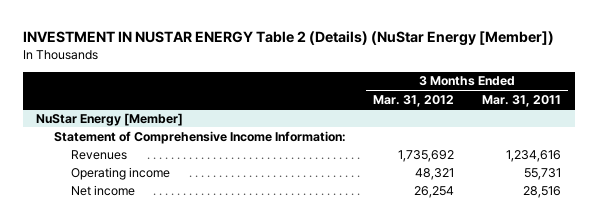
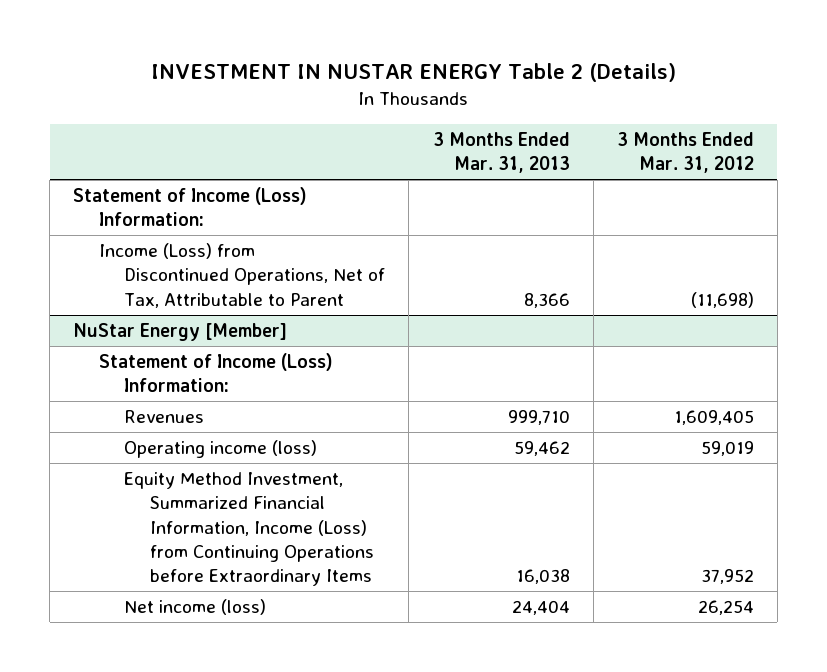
- INVESTMENT IN NUSTAR ENERGY Table 2 (Details) (NuStar Energy [Member])
+ INVESTMENT IN NUSTAR ENERGY Table 2 (Details)
- | 3 Months Ended Mar. 31, 2012 | 3 Months Ended Mar. 31, 2011
+ | 3 Months Ended Mar. 31, 2013 | 3 Months Ended Mar. 31, 2012
+ Statement of Income (Loss) Information:
+ Income (Loss) from Discontinued Operations, Net of Tax, Attributable to Parent | 8,366 | (11,698)
@ NuStar Energy [Member]
- Statement of Comprehensive Income Information:
- Revenues | 1,735,692 | 1,234,616
- Operating income | 48,321 | 55,731
- Net income | 26,254 | 28,516
+ Statement of Income (Loss) Information:
+ Revenues | 999,710 | 1,609,405
+ Operating income (loss) | 59,462 | 59,019
+ Equity Method Investment, Summarized Financial Information, Income (Loss) from Continuing Operations before Extraordinary Items | 16,038 | 37,952
+ Net income (loss) | 24,404 | 26,254

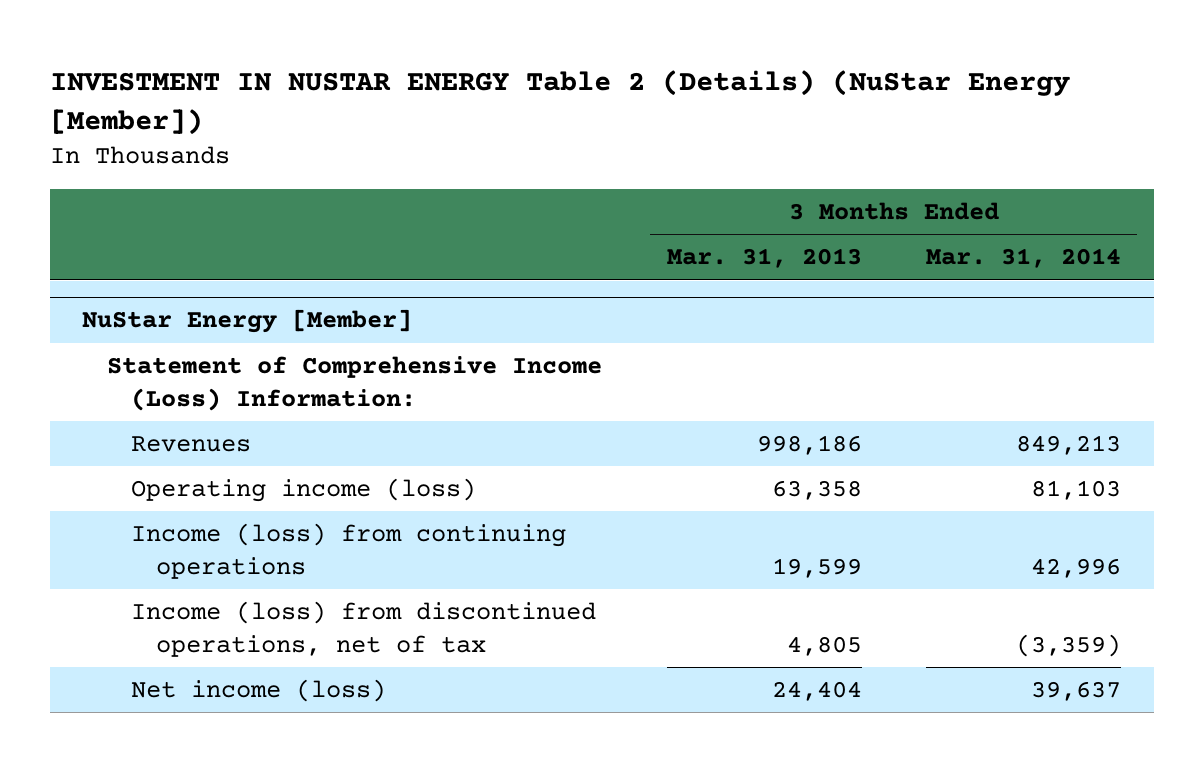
- INVESTMENT IN NUSTAR ENERGY Table 2 (Details)
+ INVESTMENT IN NUSTAR ENERGY Table 2 (Details) (NuStar Energy [Member])
- | 3 Months Ended Mar. 31, 2013 | 3 Months Ended Mar. 31, 2012
+ | 3 Months Ended Mar. 31, 2013 | 3 Months Ended Mar. 31, 2014
- Statement of Income (Loss) Information:
- Income (Loss) from Discontinued Operations, Net of Tax, Attributable to Parent | 8,366 | (11,698)
@ NuStar Energy [Member]
- Statement of Income (Loss) Information:
- Revenues | 999,710 | 1,609,405
- Operating income (loss) | 59,462 | 59,019
- Equity Method Investment, Summarized Financial Information, Income (Loss) from Continuing Operations before Extraordinary Items | 16,038 | 37,952
+ Statement of Comprehensive Income (Loss) Information:
+ Revenues | 998,186 | 849,213
+ Operating income (loss) | 63,358 | 81,103
+ Income (loss) from continuing operations | 19,599 | 42,996
+ Income (loss) from discontinued operations, net of tax | 4,805 | (3,359)

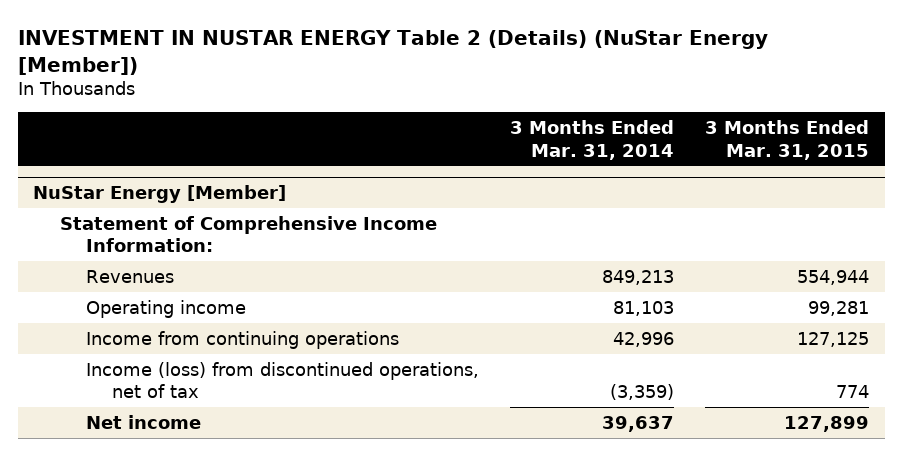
- | 3 Months Ended Mar. 31, 2013 | 3 Months Ended Mar. 31, 2014
+ | 3 Months Ended Mar. 31, 2014 | 3 Months Ended Mar. 31, 2015
@ NuStar Energy [Member]
- Statement of Comprehensive Income (Loss) Information:
+ Statement of Comprehensive Income Information:
- Operating income (loss) | 63,358 | 81,103
- Income (loss) from continuing operations | 19,599 | 42,996
+ Operating income | 81,103 | 99,281
+ Income from continuing operations | 42,996 | 127,125
- Net income (loss) | 24,404 | 39,637
+ Net income | 39,637 | 127,899

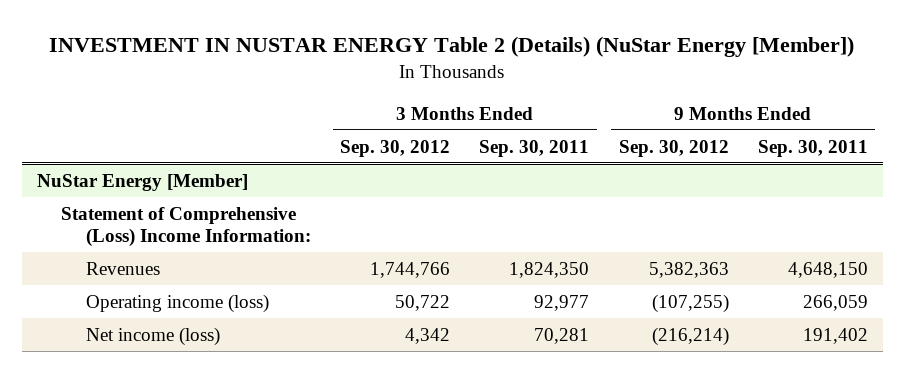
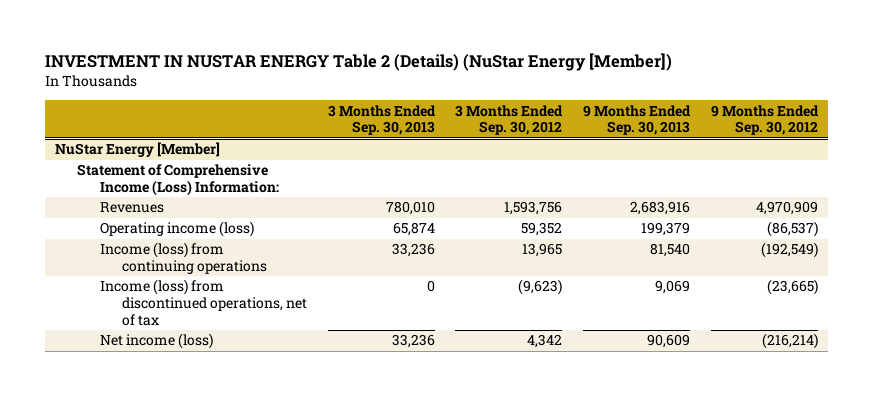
- | 3 Months Ended Sep. 30, 2012 | 3 Months Ended Sep. 30, 2011 | 9 Months Ended Sep. 30, 2012 | 9 Months Ended Sep. 30, 2011
+ | 3 Months Ended Sep. 30, 2013 | 3 Months Ended Sep. 30, 2012 | 9 Months Ended Sep. 30, 2013 | 9 Months Ended Sep. 30, 2012
@ NuStar Energy [Member]
- Statement of Comprehensive (Loss) Income Information:
- Revenues | 1,744,766 | 1,824,350 | 5,382,363 | 4,648,150
- Operating income (loss) | 50,722 | 92,977 | (107,255) | 266,059
+ Statement of Comprehensive Income (Loss) Information:
+ Revenues | 780,010 | 1,593,756 | 2,683,916 | 4,970,909
+ Operating income (loss) | 65,874 | 59,352 | 199,379 | (86,537)
+ Income (loss) from continuing operations | 33,236 | 13,965 | 81,540 | (192,549)
+ Income (loss) from discontinued operations, net of tax | 0 | (9,623) | 9,069 | (23,665)

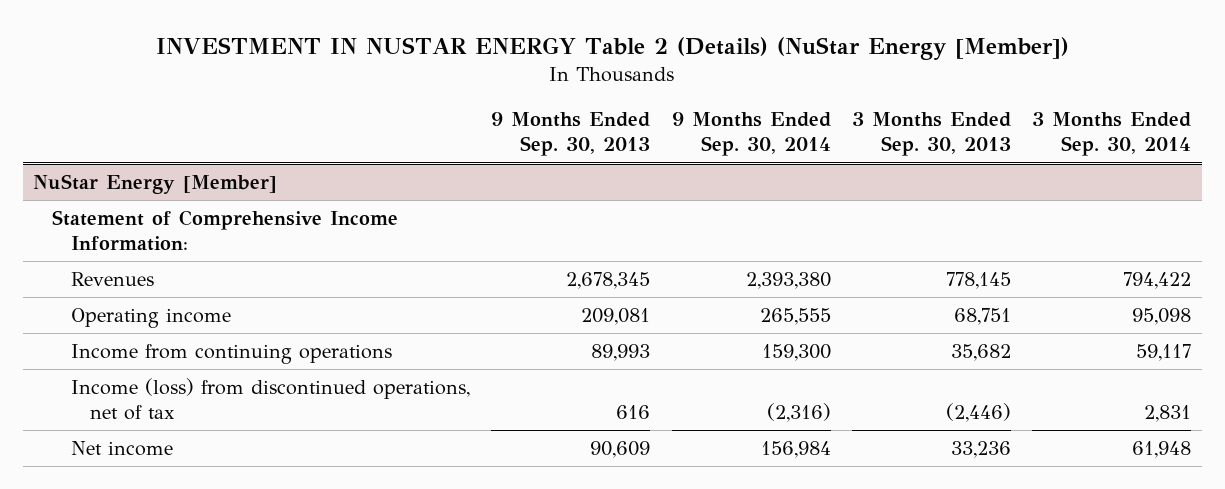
- | 3 Months Ended Sep. 30, 2013 | 3 Months Ended Sep. 30, 2012 | 9 Months Ended Sep. 30, 2013 | 9 Months Ended Sep. 30, 2012
+ | 9 Months Ended Sep. 30, 2013 | 9 Months Ended Sep. 30, 2014 | 3 Months Ended Sep. 30, 2013 | 3 Months Ended Sep. 30, 2014
@ NuStar Energy [Member]
- Statement of Comprehensive Income (Loss) Information:
- Revenues | 780,010 | 1,593,756 | 2,683,916 | 4,970,909
- Operating income (loss) | 65,874 | 59,352 | 199,379 | (86,537)
- Income (loss) from continuing operations | 33,236 | 13,965 | 81,540 | (192,549)
- Income (loss) from discontinued operations, net of tax | 0 | (9,623) | 9,069 | (23,665)
- Net income (loss) | 33,236 | 4,342 | 90,609 | (216,214)
+ Statement of Comprehensive Income Information:
+ Revenues | 2,678,345 | 2,393,380 | 778,145 | 794,422
+ Operating income | 209,081 | 265,555 | 68,751 | 95,098
+ Income from continuing operations | 89,993 | 159,300 | 35,682 | 59,117
+ Income (loss) from discontinued operations, net of tax | 616 | (2,316) | (2,446) | 2,831
+ Net income | 90,609 | 156,984 | 33,236 | 61,948

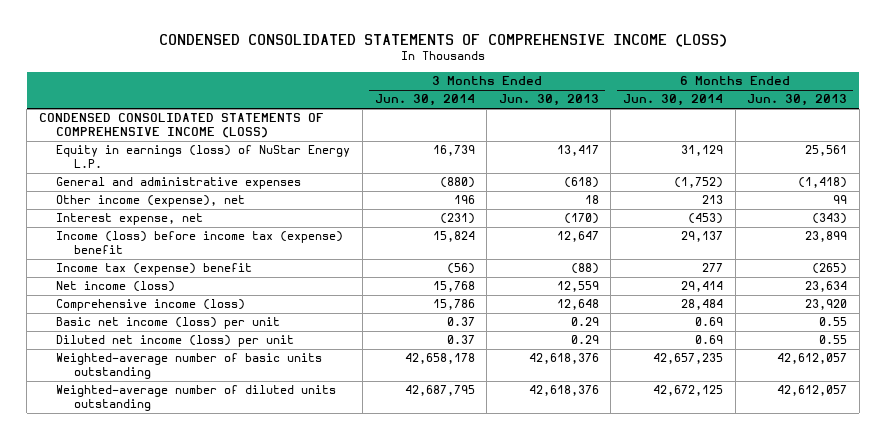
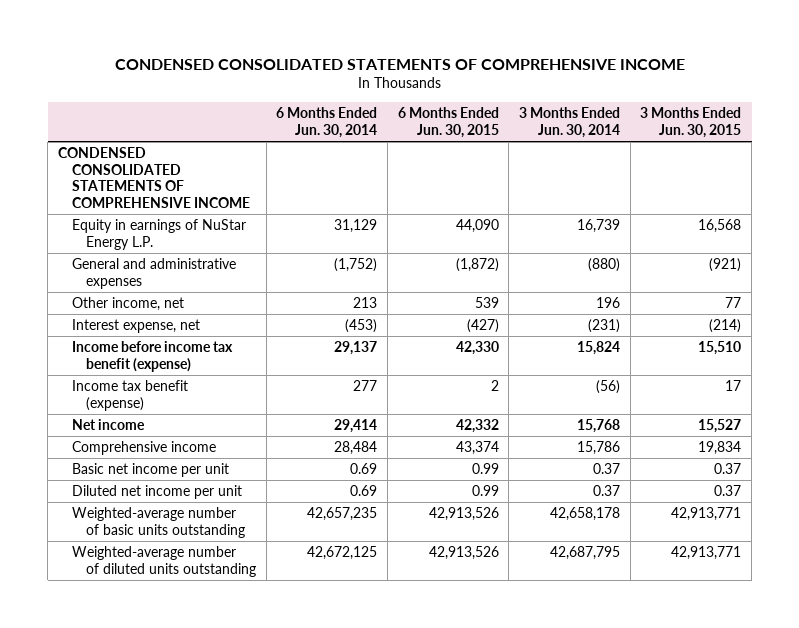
- CONDENSED CONSOLIDATED STATEMENTS OF COMPREHENSIVE INCOME (LOSS)
+ CONDENSED CONSOLIDATED STATEMENTS OF COMPREHENSIVE INCOME
- | 3 Months Ended Jun. 30, 2014 | 3 Months Ended Jun. 30, 2013 | 6 Months Ended Jun. 30, 2014 | 6 Months Ended Jun. 30, 2013
+ | 6 Months Ended Jun. 30, 2014 | 6 Months Ended Jun. 30, 2015 | 3 Months Ended Jun. 30, 2014 | 3 Months Ended Jun. 30, 2015
- CONDENSED CONSOLIDATED STATEMENTS OF COMPREHENSIVE INCOME (LOSS)
- Equity in earnings (loss) of NuStar Energy L.P. | 16,739 | 13,417 | 31,129 | 25,561
+ CONDENSED CONSOLIDATED STATEMENTS OF COMPREHENSIVE INCOME
+ Equity in earnings of NuStar Energy L.P. | 31,129 | 44,090 | 16,739 | 16,568
- Other income (expense), net | 196 | 18 | 213 | 99
+ Other income, net | 213 | 539 | 196 | 77
- Income (loss) before income tax (expense) benefit | 15,824 | 12,647 | 29,137 | 23,899
- Income tax (expense) benefit | (56) | (88) | 277 | (265)
- Net income (loss) | 15,768 | 12,559 | 29,414 | 23,634
- Comprehensive income (loss) | 15,786 | 12,648 | 28,484 | 23,920
- Basic net income (loss) per unit | 0.37 | 0.29 | 0.69 | 0.55
- Diluted net income (loss) per unit | 0.37 | 0.29 | 0.69 | 0.55
+ Income before income tax benefit (expense) | 29,137 | 42,330 | 15,824 | 15,510
+ Income tax benefit (expense) | 277 | 2 | (56) | 17
+ Net income | 29,414 | 42,332 | 15,768 | 15,527
+ Comprehensive income | 28,484 | 43,374 | 15,786 | 19,834
+ Basic net income per unit | 0.69 | 0.99 | 0.37 | 0.37
+ Diluted net income per unit | 0.69 | 0.99 | 0.37 | 0.37

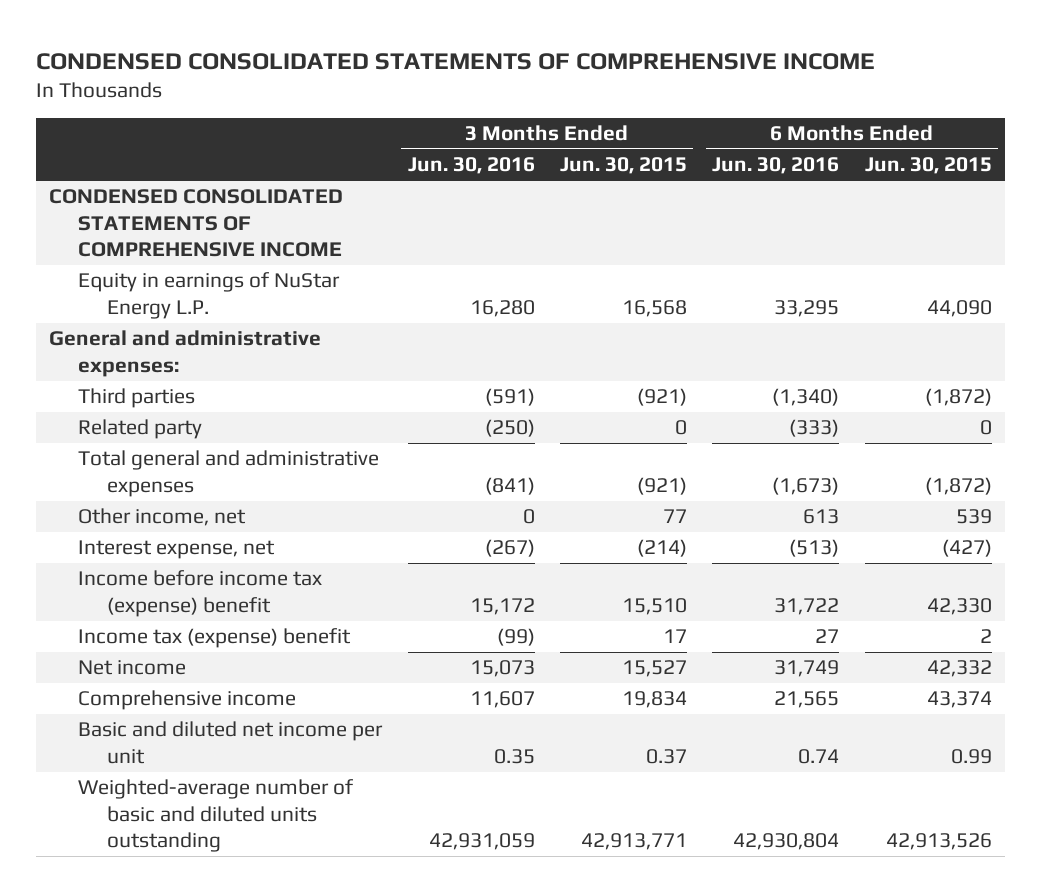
- | 6 Months Ended Jun. 30, 2014 | 6 Months Ended Jun. 30, 2015 | 3 Months Ended Jun. 30, 2014 | 3 Months Ended Jun. 30, 2015
+ | 3 Months Ended Jun. 30, 2016 | 3 Months Ended Jun. 30, 2015 | 6 Months Ended Jun. 30, 2016 | 6 Months Ended Jun. 30, 2015
- General and administrative expenses | (1,752) | (1,872) | (880) | (921)
+ General and administrative expenses:
+ Third parties | (591) | (921) | (1,340) | (1,872)
+ Related party | (250) | 0 | (333) | 0
+ Total general and administrative expenses | (841) | (921) | (1,673) | (1,872)
- Income before income tax benefit (expense) | 29,137 | 42,330 | 15,824 | 15,510
- Income tax benefit (expense) | 277 | 2 | (56) | 17
+ Income before income tax (expense) benefit | 15,172 | 15,510 | 31,722 | 42,330
+ Income tax (expense) benefit | (99) | 17 | 27 | 2
- Basic net income per unit | 0.69 | 0.99 | 0.37 | 0.37
- Diluted net income per unit | 0.69 | 0.99 | 0.37 | 0.37
- Weighted-average number of basic units outstanding | 42,657,235 | 42,913,526 | 42,658,178 | 42,913,771
- Weighted-average number of diluted units outstanding | 42,672,125 | 42,913,526 | 42,687,795 | 42,913,771
+ Basic and diluted net income per unit | 0.35 | 0.37 | 0.74 | 0.99
+ Weighted-average number of basic and diluted units outstanding | 42,931,059 | 42,913,771 | 42,930,804 | 42,913,526

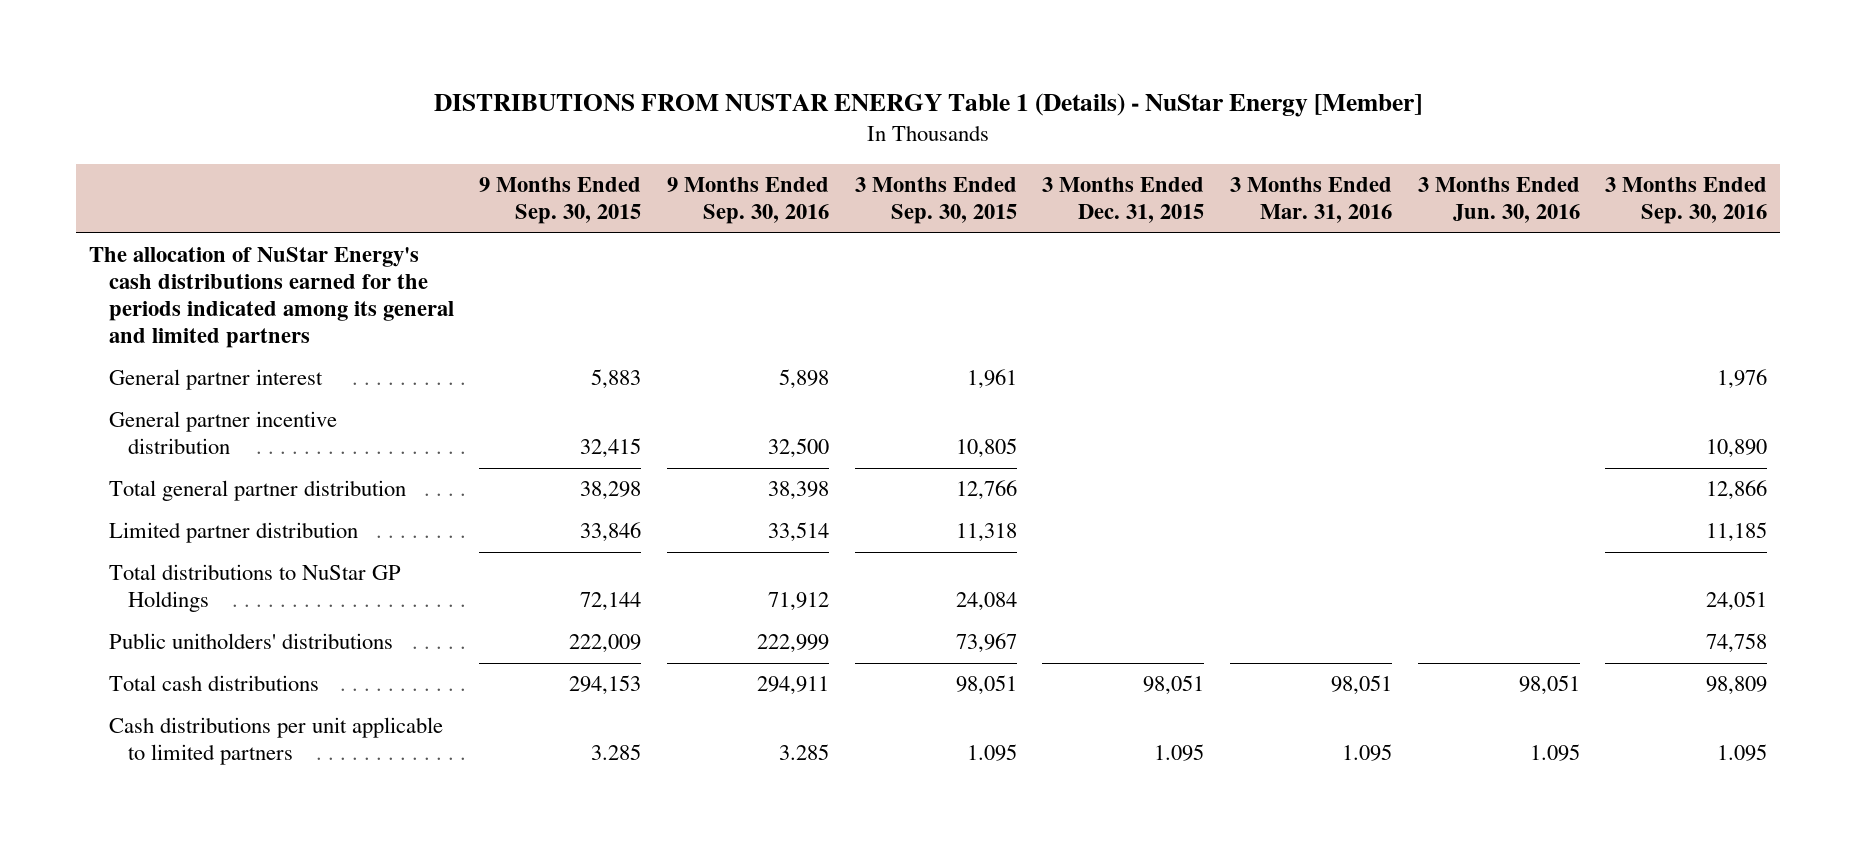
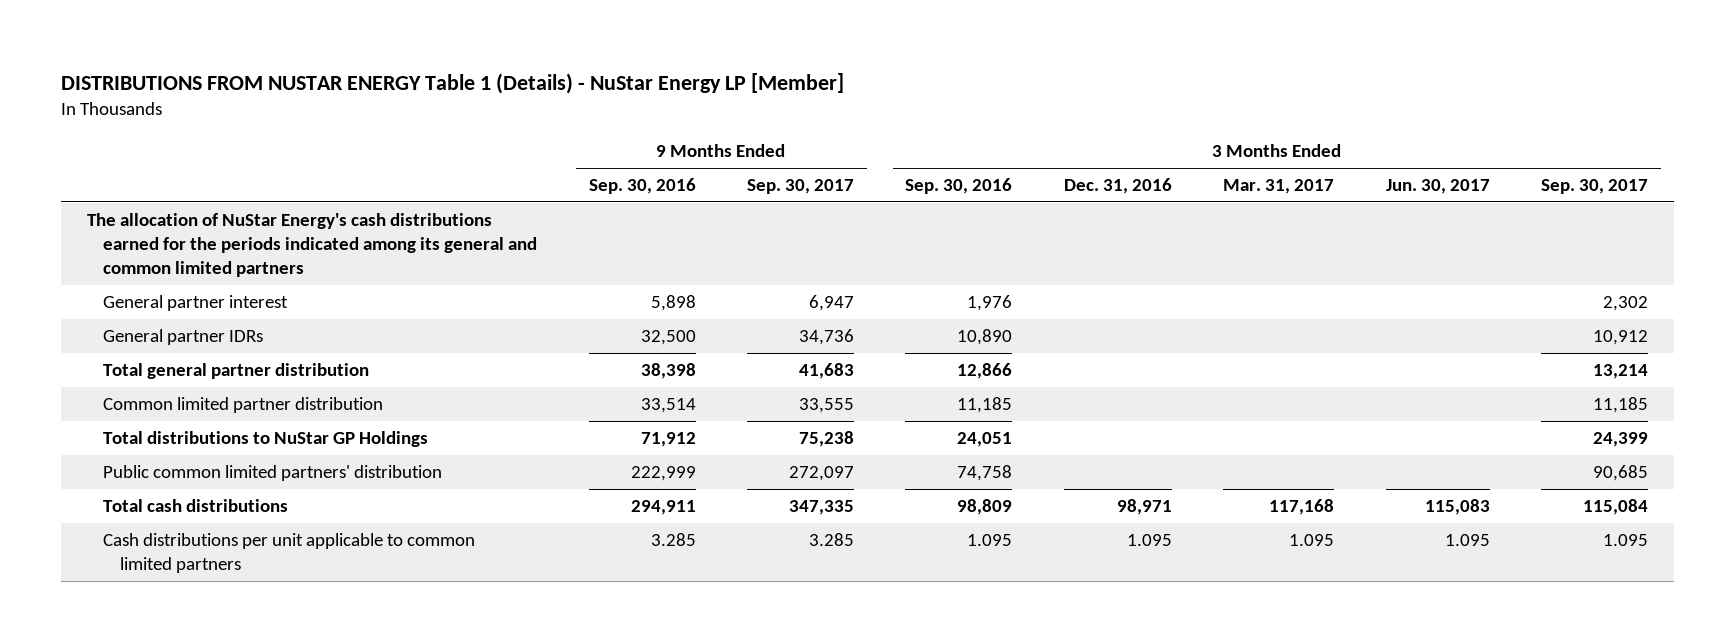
- DISTRIBUTIONS FROM NUSTAR ENERGY Table 1 (Details) - NuStar Energy [Member]
+ DISTRIBUTIONS FROM NUSTAR ENERGY Table 1 (Details) - NuStar Energy LP [Member]
- | 9 Months Ended Sep. 30, 2015 | 9 Months Ended Sep. 30, 2016 | 3 Months Ended Sep. 30, 2015 | 3 Months Ended Dec. 31, 2015 | 3 Months Ended Mar. 31, 2016 | 3 Months Ended Jun. 30, 2016 | 3 Months Ended Sep. 30, 2016
+ | 9 Months Ended Sep. 30, 2016 | 9 Months Ended Sep. 30, 2017 | 3 Months Ended Sep. 30, 2016 | 3 Months Ended Dec. 31, 2016 | 3 Months Ended Mar. 31, 2017 | 3 Months Ended Jun. 30, 2017 | 3 Months Ended Sep. 30, 2017
- The allocation of NuStar Energy's cash distributions earned for the periods indicated among its general and limited partners
+ The allocation of NuStar Energy's cash distributions earned for the periods indicated among its general and common limited partners
- General partner incentive distribution | 32,415 | 32,500 | 10,805 | | | | 10,890
+ General partner IDRs | 32,500 | 34,736 | 10,890 | | | | 10,912
- Limited partner distribution | 33,846 | 33,514 | 11,318 | | | | 11,185
+ Common limited partner distribution | 33,514 | 33,555 | 11,185 | | | | 11,185
- Public unitholders' distributions | 222,009 | 222,999 | 73,967 | | | | 74,758
+ Public common limited partners' distribution | 222,999 | 272,097 | 74,758 | | | | 90,685
- Cash distributions per unit applicable to limited partners | 3.285 | 3.285 | 1.095 | 1.095 | 1.095 | 1.095 | 1.095
+ Cash distributions per unit applicable to common limited partners | 3.285 | 3.285 | 1.095 | 1.095 | 1.095 | 1.095 | 1.095

